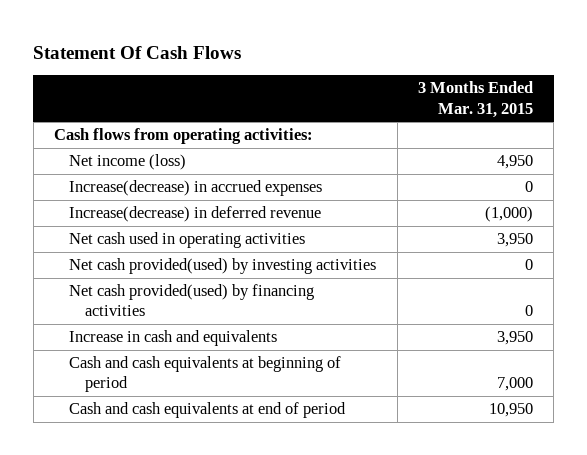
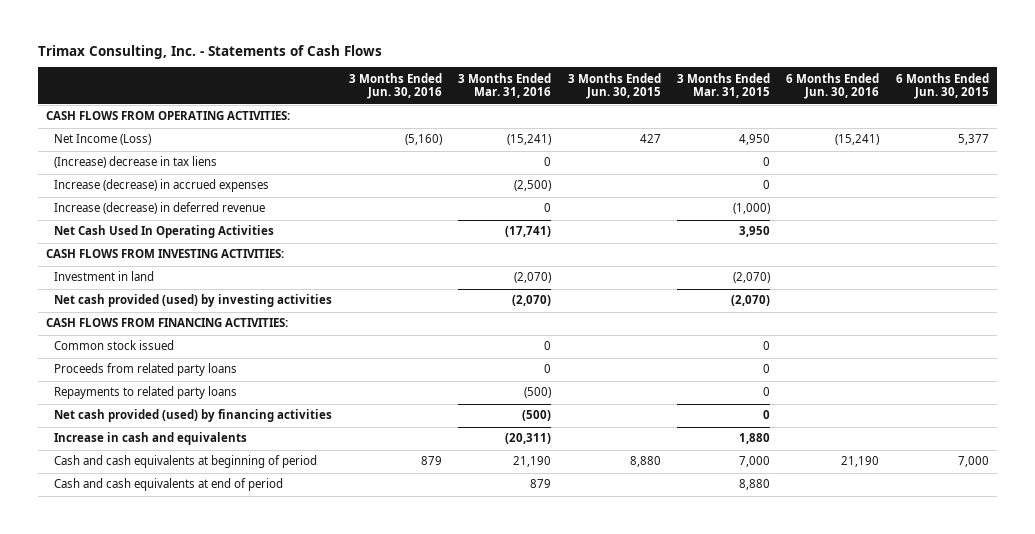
- Statement Of Cash Flows
+ Trimax Consulting, Inc. - Statements of Cash Flows
- | 3 Months Ended Mar. 31, 2015
+ | 3 Months Ended Jun. 30, 2016 | 3 Months Ended Mar. 31, 2016 | 3 Months Ended Jun. 30, 2015 | 3 Months Ended Mar. 31, 2015 | 6 Months Ended Jun. 30, 2016 | 6 Months Ended Jun. 30, 2015
- Cash flows from operating activities:
- Net income (loss) | 4,950
- Increase(decrease) in accrued expenses | 0
- Increase(decrease) in deferred revenue | (1,000)
- Net cash used in operating activities | 3,950
- Net cash provided(used) by investing activities | 0
- Net cash provided(used) by financing activities | 0
- Increase in cash and equivalents | 3,950
+ CASH FLOWS FROM OPERATING ACTIVITIES:
+ Net Income (Loss) | (5,160) | (15,241) | 427 | 4,950 | (15,241) | 5,377
+ (Increase) decrease in tax liens | | 0 | | 0 | |
+ Increase (decrease) in accrued expenses | | (2,500) | | 0 | |
+ Increase (decrease) in deferred revenue | | 0 | | (1,000) | |
+ Net Cash Used In Operating Activities | | (17,741) | | 3,950 | |
+ CASH FLOWS FROM INVESTING ACTIVITIES:
+ Investment in land | | (2,070) | | (2,070) | |
+ Net cash provided (used) by investing activities | | (2,070) | | (2,070) | |
+ CASH FLOWS FROM FINANCING ACTIVITIES:
+ Common stock issued | | 0 | | 0 | |
+ Proceeds from related party loans | | 0 | | 0 | |
+ Repayments to related party loans | | (500) | | 0 | |
+ Net cash provided (used) by financing activities | | (500) | | 0 | |
+ Increase in cash and equivalents | | (20,311) | | 1,880 | |
- Cash and cash equivalents at end of period | 10,950
+ Cash and cash equivalents at end of period | | 879 | | 8,880 | |

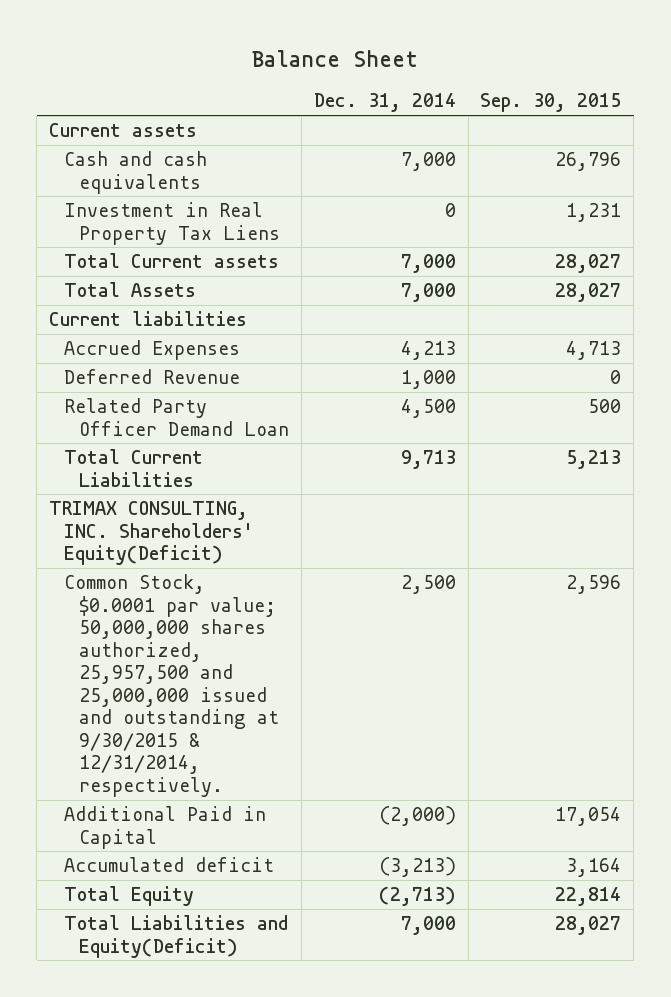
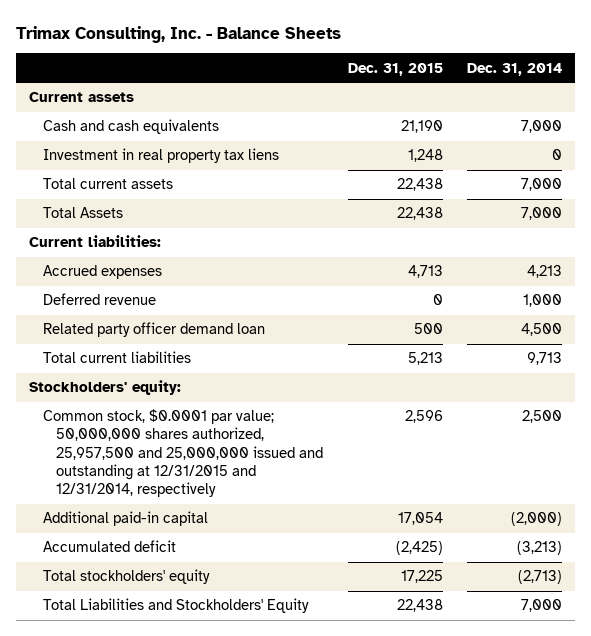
- Balance Sheet
+ Trimax Consulting, Inc. - Balance Sheets
- | Dec. 31, 2014 | Sep. 30, 2015
+ | Dec. 31, 2015 | Dec. 31, 2014
- Investment in Real Property Tax Liens | 0 | 1,231
- Total Current assets | 7,000 | 28,027
+ Investment in real property tax liens | 1,248 | 0
+ Total current assets | 22,438 | 7,000
- Current liabilities
- Accrued Expenses | 4,213 | 4,713
- Deferred Revenue | 1,000 | 0
- Related Party Officer Demand Loan | 4,500 | 500
- Total Current Liabilities | 9,713 | 5,213
- TRIMAX CONSULTING, INC. Shareholders' Equity(Deficit)
- Common Stock, $0.0001 par value; 50,000,000 shares authorized, 25,957,500 and 25,000,000 issued and outstanding at 9/30/2015 & 12/31/2014, respectively. | 2,500 | 2,596
- Additional Paid in Capital | (2,000) | 17,054
+ Current liabilities:
+ Accrued expenses | 4,713 | 4,213
+ Deferred revenue | 0 | 1,000
+ Related party officer demand loan | 500 | 4,500
+ Total current liabilities | 5,213 | 9,713
+ Stockholders' equity:
+ Common stock, $0.0001 par value; 50,000,000 shares authorized, 25,957,500 and 25,000,000 issued and outstanding at 12/31/2015 and 12/31/2014, respectively | 2,596 | 2,500
+ Additional paid-in capital | 17,054 | (2,000)
- Total Equity | (2,713) | 22,814
- Total Liabilities and Equity(Deficit) | 7,000 | 28,027
+ Total stockholders' equity | 17,225 | (2,713)
+ Total Liabilities and Stockholders' Equity | 22,438 | 7,000

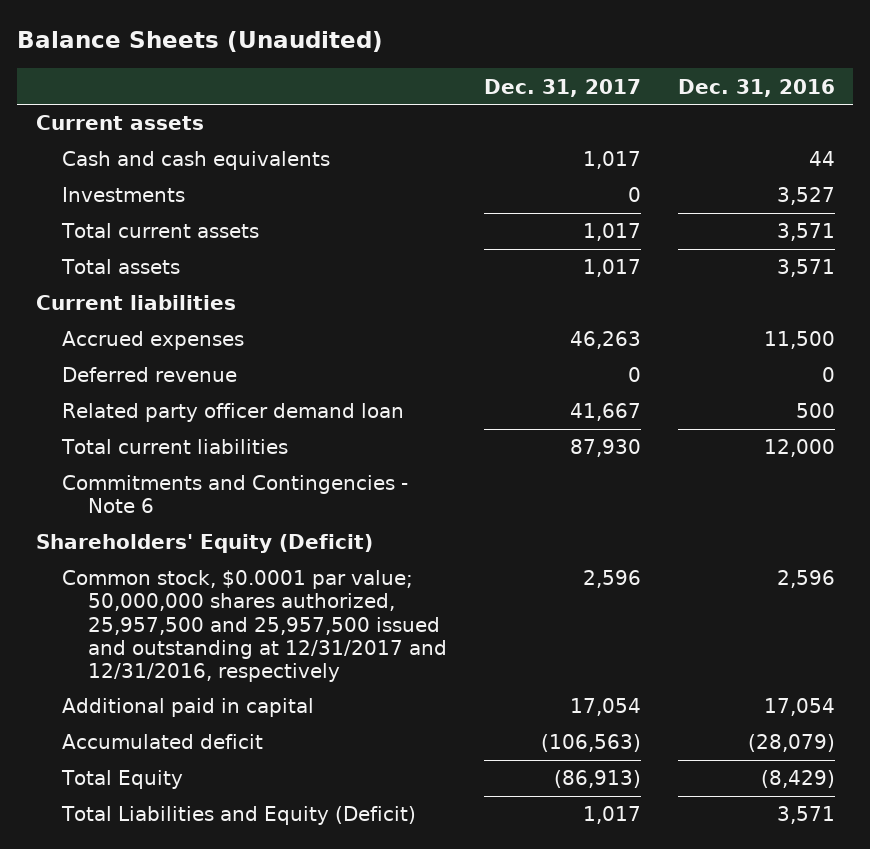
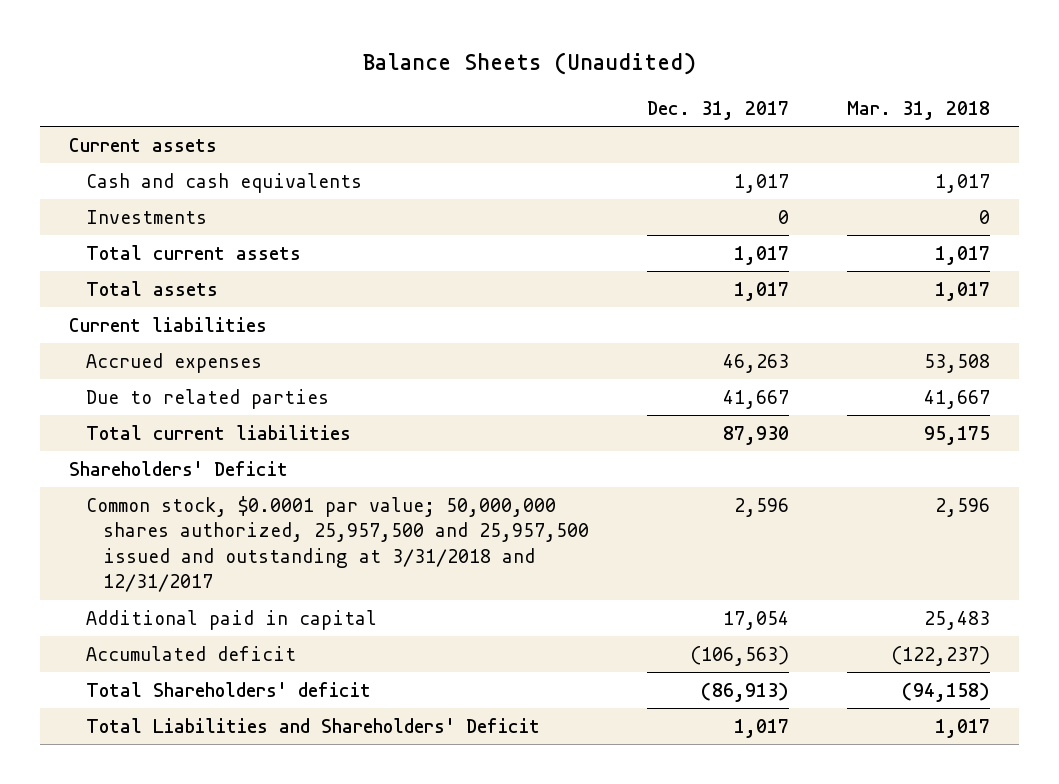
- | Dec. 31, 2017 | Dec. 31, 2016
+ | Dec. 31, 2017 | Mar. 31, 2018
- Deferred revenue | 0 | 0
- Related party officer demand loan | 41,667 | 500
+ Due to related parties | 41,667 | 41,667
- Commitments and Contingencies - Note 6
- Shareholders' Equity (Deficit)
- Common stock, $0.0001 par value; 50,000,000 shares authorized, 25,957,500 and 25,957,500 issued and outstanding at 12/31/2017 and 12/31/2016, respectively | 2,596 | 2,596
+ Shareholders' Deficit
+ Common stock, $0.0001 par value; 50,000,000 shares authorized, 25,957,500 and 25,957,500 issued and outstanding at 3/31/2018 and 12/31/2017 | 2,596 | 2,596
- Total Equity | (86,913) | (8,429)
- Total Liabilities and Equity (Deficit) | 1,017 | 3,571
+ Total Shareholders' deficit | (86,913) | (94,158)
+ Total Liabilities and Shareholders' Deficit | 1,017 | 1,017

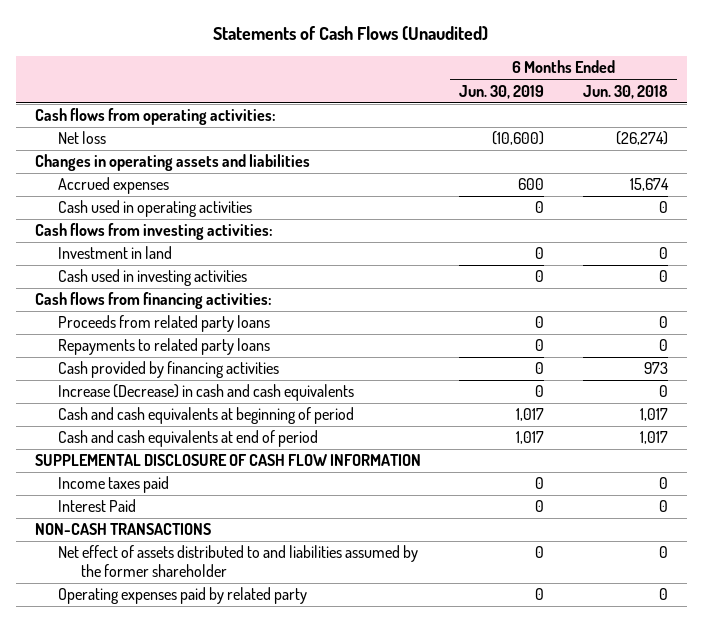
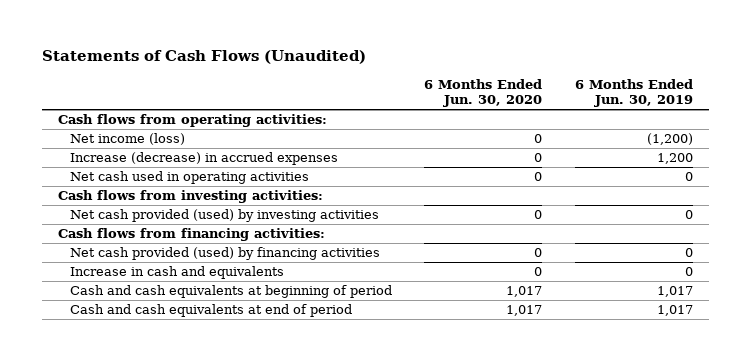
- | 6 Months Ended Jun. 30, 2019 | 6 Months Ended Jun. 30, 2018
+ | 6 Months Ended Jun. 30, 2020 | 6 Months Ended Jun. 30, 2019
- Net loss | (10,600) | (26,274)
- Changes in operating assets and liabilities
- Accrued expenses | 600 | 15,674
- Cash used in operating activities | 0 | 0
+ Net income (loss) | 0 | (1,200)
+ Increase (decrease) in accrued expenses | 0 | 1,200
+ Net cash used in operating activities | 0 | 0
- Investment in land | 0 | 0
- Cash used in investing activities | 0 | 0
+ Net cash provided (used) by investing activities | 0 | 0
- Proceeds from related party loans | 0 | 0
- Repayments to related party loans | 0 | 0
- Cash provided by financing activities | 0 | 973
- Increase (Decrease) in cash and cash equivalents | 0 | 0
+ Net cash provided (used) by financing activities | 0 | 0
+ Increase in cash and equivalents | 0 | 0
- SUPPLEMENTAL DISCLOSURE OF CASH FLOW INFORMATION
- Income taxes paid | 0 | 0
- Interest Paid | 0 | 0
- NON-CASH TRANSACTIONS
- Net effect of assets distributed to and liabilities assumed by the former shareholder | 0 | 0
- Operating expenses paid by related party | 0 | 0

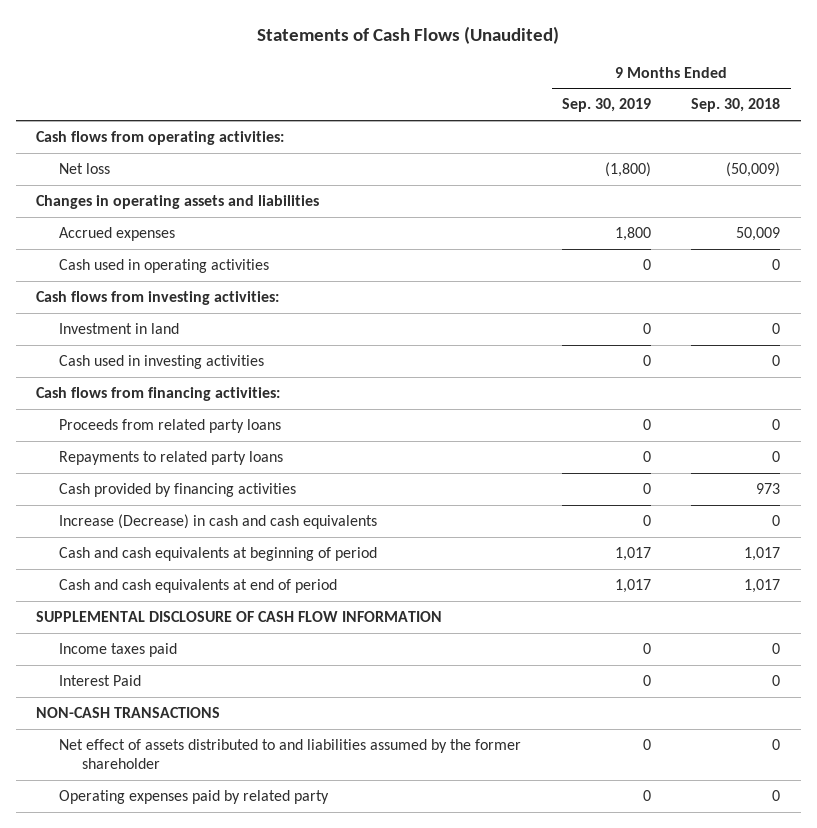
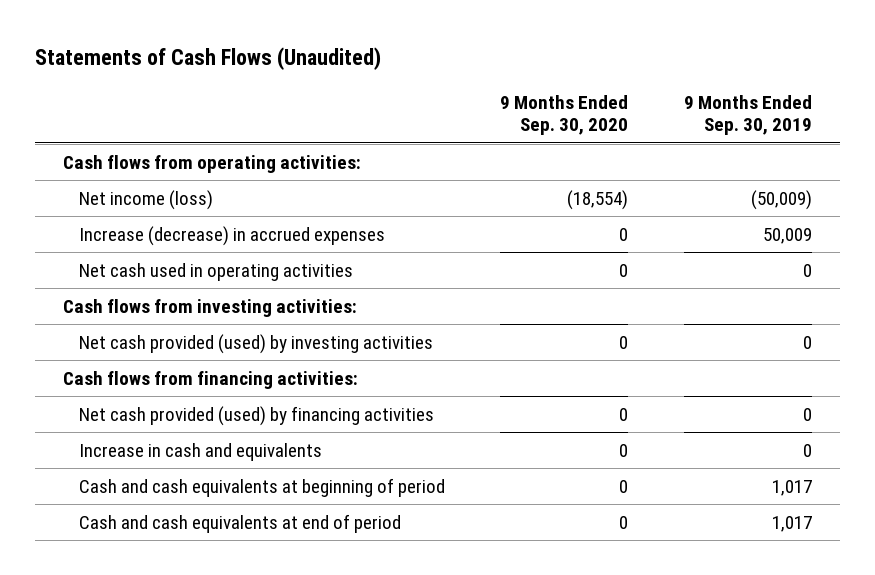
- | 9 Months Ended Sep. 30, 2019 | 9 Months Ended Sep. 30, 2018
+ | 9 Months Ended Sep. 30, 2020 | 9 Months Ended Sep. 30, 2019
- Net loss | (1,800) | (50,009)
- Changes in operating assets and liabilities
- Accrued expenses | 1,800 | 50,009
- Cash used in operating activities | 0 | 0
+ Net income (loss) | (18,554) | (50,009)
+ Increase (decrease) in accrued expenses | 0 | 50,009
+ Net cash used in operating activities | 0 | 0
- Investment in land | 0 | 0
- Cash used in investing activities | 0 | 0
+ Net cash provided (used) by investing activities | 0 | 0
- Proceeds from related party loans | 0 | 0
- Repayments to related party loans | 0 | 0
- Cash provided by financing activities | 0 | 973
- Increase (Decrease) in cash and cash equivalents | 0 | 0
+ Net cash provided (used) by financing activities | 0 | 0
+ Increase in cash and equivalents | 0 | 0
- SUPPLEMENTAL DISCLOSURE OF CASH FLOW INFORMATION
- Income taxes paid | 0 | 0
- Interest Paid | 0 | 0
- NON-CASH TRANSACTIONS
- Net effect of assets distributed to and liabilities assumed by the former shareholder | 0 | 0
- Operating expenses paid by related party | 0 | 0

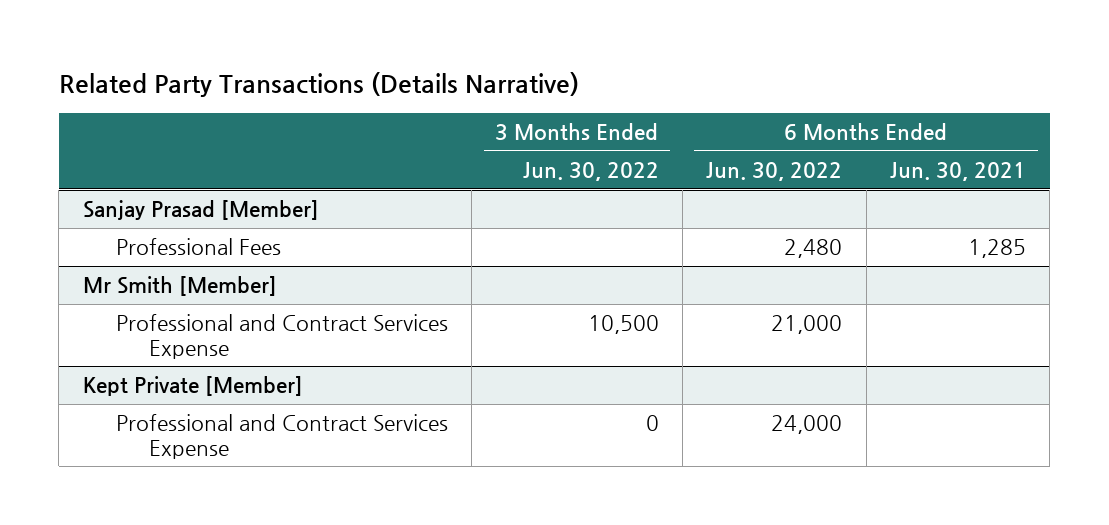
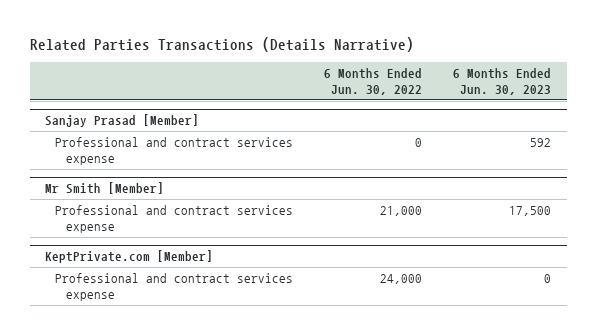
- Related Party Transactions (Details Narrative)
+ Related Parties Transactions (Details Narrative)
- | 3 Months Ended Jun. 30, 2022 | 6 Months Ended Jun. 30, 2022 | 6 Months Ended Jun. 30, 2021
+ | 6 Months Ended Jun. 30, 2022 | 6 Months Ended Jun. 30, 2023
@ Sanjay Prasad [Member]
- Professional Fees | | 2,480 | 1,285
+ Professional and contract services expense | 0 | 592
@ Mr Smith [Member]
- Professional and Contract Services Expense | 10,500 | 21,000 |
- Kept Private [Member]
- Professional and Contract Services Expense | 0 | 24,000 |
@ Mr Smith [Member]
+ Professional and contract services expense | 21,000 | 17,500
+ KeptPrivate.com [Member]
+ Professional and contract services expense | 24,000 | 0

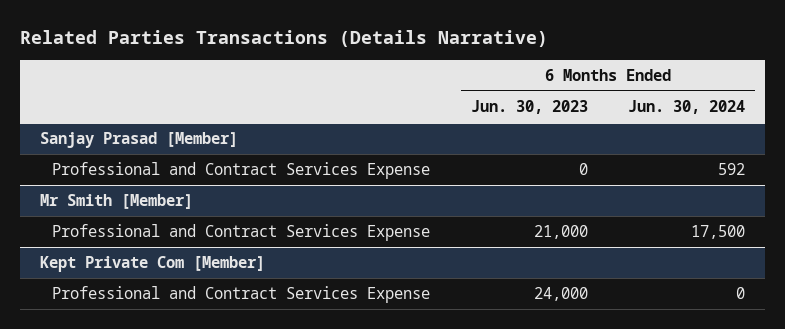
- | 6 Months Ended Jun. 30, 2022 | 6 Months Ended Jun. 30, 2023
+ | 6 Months Ended Jun. 30, 2023 | 6 Months Ended Jun. 30, 2024
@ Sanjay Prasad [Member]
- Professional and contract services expense | 0 | 592
+ Professional and Contract Services Expense | 0 | 592
@ Mr Smith [Member]
- Professional and contract services expense | 21,000 | 17,500
- KeptPrivate.com [Member]
- Professional and contract services expense | 24,000 | 0
@ Mr Smith [Member]
+ Professional and Contract Services Expense | 21,000 | 17,500
+ Kept Private Com [Member]
+ Professional and Contract Services Expense | 24,000 | 0

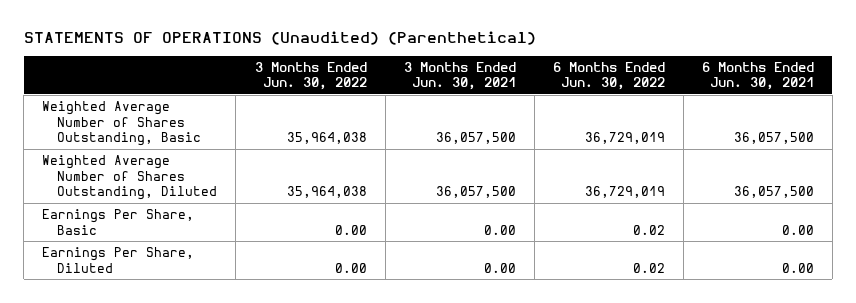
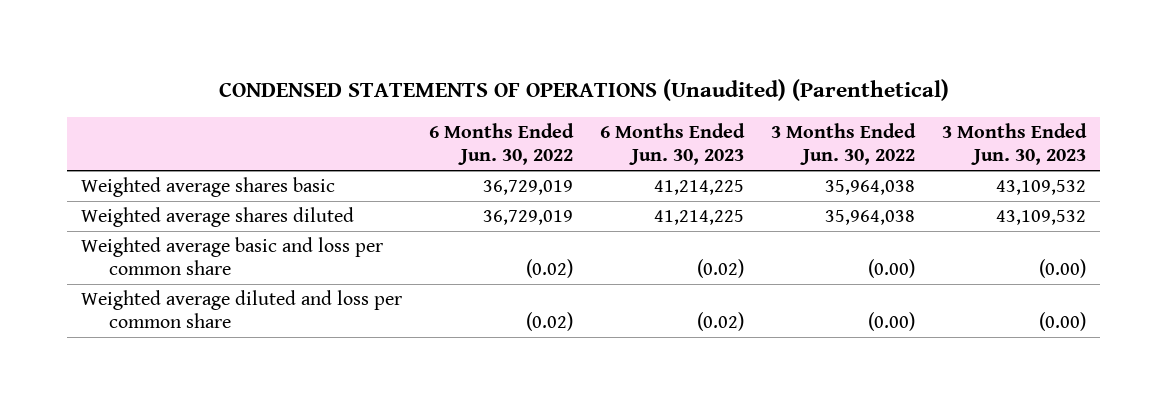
- STATEMENTS OF OPERATIONS (Unaudited) (Parenthetical)
+ CONDENSED STATEMENTS OF OPERATIONS (Unaudited) (Parenthetical)
- | 3 Months Ended Jun. 30, 2022 | 3 Months Ended Jun. 30, 2021 | 6 Months Ended Jun. 30, 2022 | 6 Months Ended Jun. 30, 2021
+ | 6 Months Ended Jun. 30, 2022 | 6 Months Ended Jun. 30, 2023 | 3 Months Ended Jun. 30, 2022 | 3 Months Ended Jun. 30, 2023
- Weighted Average Number of Shares Outstanding, Basic | 35,964,038 | 36,057,500 | 36,729,019 | 36,057,500
- Weighted Average Number of Shares Outstanding, Diluted | 35,964,038 | 36,057,500 | 36,729,019 | 36,057,500
- Earnings Per Share, Basic | 0.00 | 0.00 | 0.02 | 0.00
- Earnings Per Share, Diluted | 0.00 | 0.00 | 0.02 | 0.00
+ Weighted average shares basic | 36,729,019 | 41,214,225 | 35,964,038 | 43,109,532
+ Weighted average shares diluted | 36,729,019 | 41,214,225 | 35,964,038 | 43,109,532
+ Weighted average basic and loss per common share | (0.02) | (0.02) | (0.00) | (0.00)
+ Weighted average diluted and loss per common share | (0.02) | (0.02) | (0.00) | (0.00)

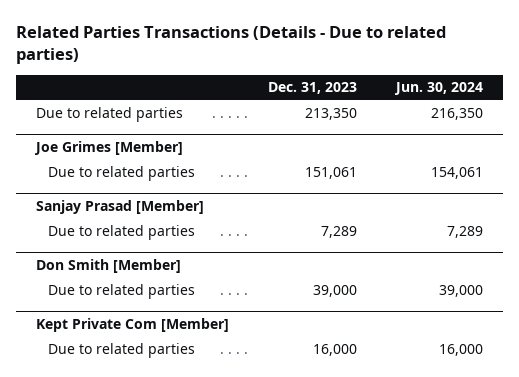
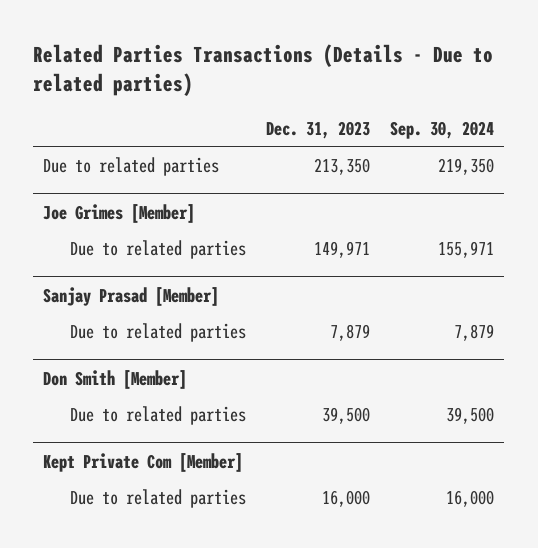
- | Dec. 31, 2023 | Jun. 30, 2024
+ | Dec. 31, 2023 | Sep. 30, 2024
@ Joe Grimes [Member]
- Due to related parties | 151,061 | 154,061
+ Due to related parties | 149,971 | 155,971
@ Sanjay Prasad [Member]
- Due to related parties | 7,289 | 7,289
+ Due to related parties | 7,879 | 7,879
@ Don Smith [Member]
- Due to related parties | 39,000 | 39,000
+ Due to related parties | 39,500 | 39,500

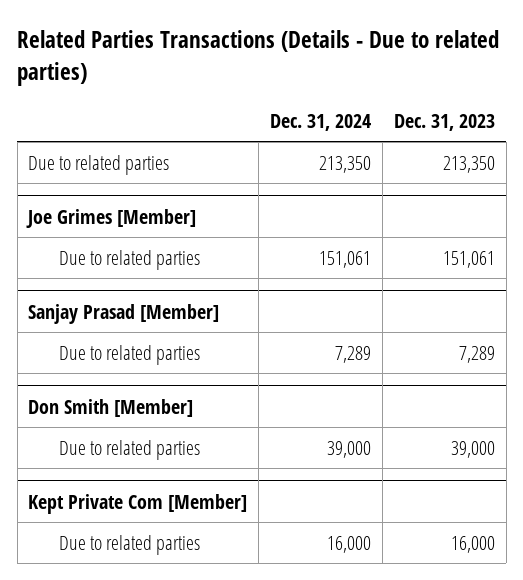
- | Dec. 31, 2023 | Sep. 30, 2024
+ | Dec. 31, 2024 | Dec. 31, 2023
@ Joe Grimes [Member]
- Due to related parties | 149,971 | 155,971
+ Due to related parties | 151,061 | 151,061
@ Sanjay Prasad [Member]
- Due to related parties | 7,879 | 7,879
+ Due to related parties | 7,289 | 7,289
@ Don Smith [Member]
- Due to related parties | 39,500 | 39,500
+ Due to related parties | 39,000 | 39,000

